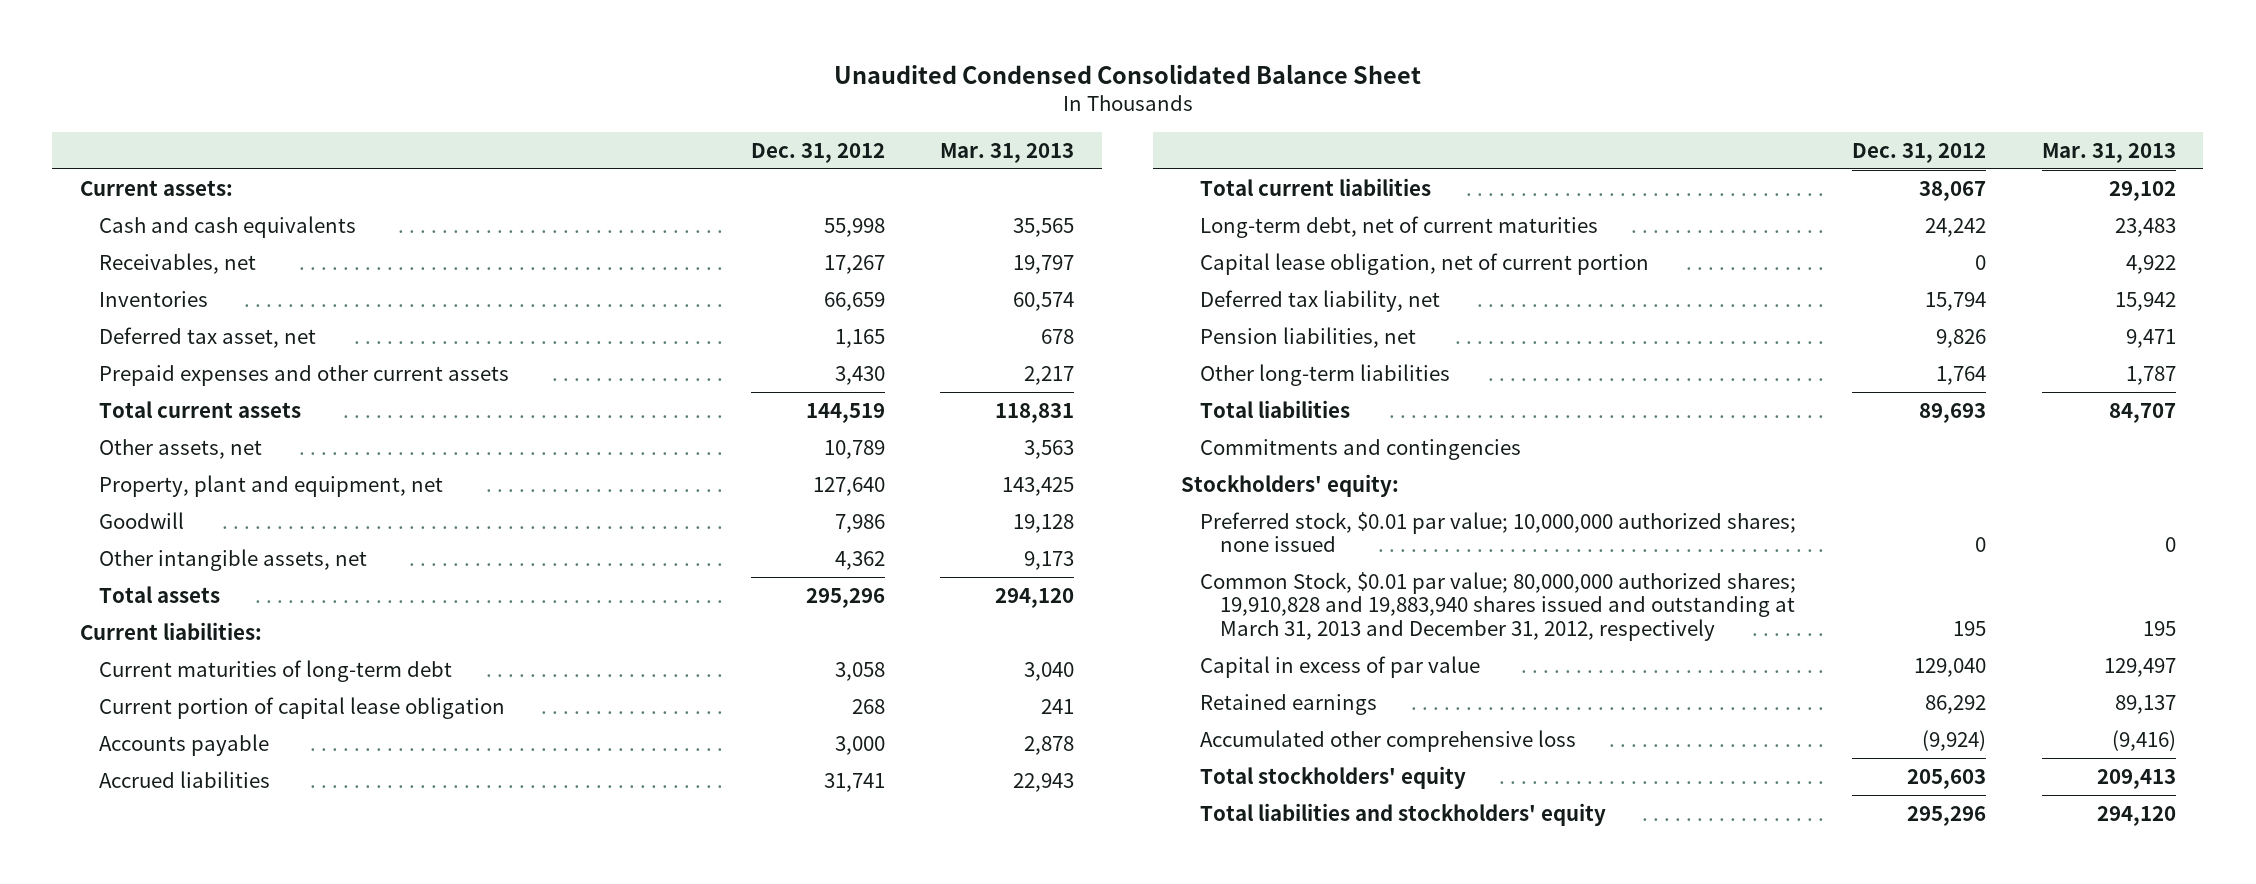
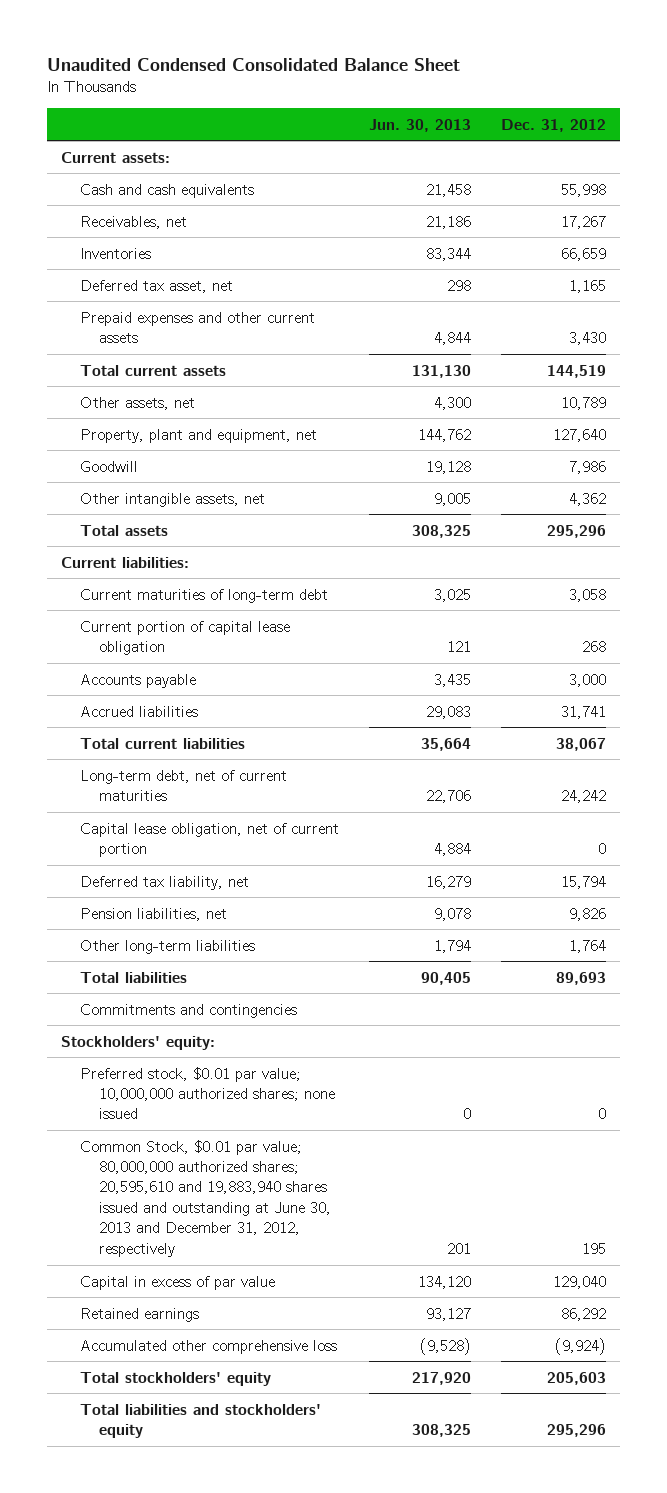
- | Dec. 31, 2012 | Mar. 31, 2013
+ | Jun. 30, 2013 | Dec. 31, 2012
- Common Stock, $0.01 par value; 80,000,000 authorized shares; 19,910,828 and 19,883,940 shares issued and outstanding at March 31, 2013 and December 31, 2012, respectively | 195 | 195
+ Common Stock, $0.01 par value; 80,000,000 authorized shares; 20,595,610 and 19,883,940 shares issued and outstanding at June 30, 2013 and December 31, 2012, respectively | 201 | 195

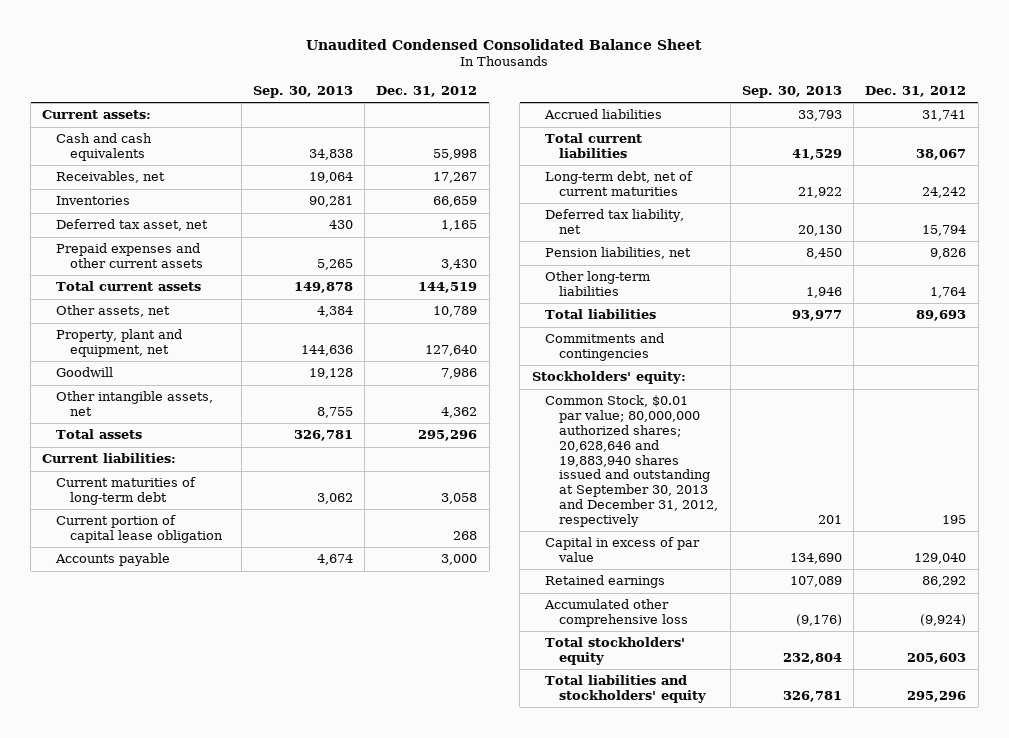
- | Jun. 30, 2013 | Dec. 31, 2012
+ | Sep. 30, 2013 | Dec. 31, 2012
- Capital lease obligation, net of current portion | 4,884 | 0
- Preferred stock, $0.01 par value; 10,000,000 authorized shares; none issued | 0 | 0
- Common Stock, $0.01 par value; 80,000,000 authorized shares; 20,595,610 and 19,883,940 shares issued and outstanding at June 30, 2013 and December 31, 2012, respectively | 201 | 195
+ Common Stock, $0.01 par value; 80,000,000 authorized shares; 20,628,646 and 19,883,940 shares issued and outstanding at September 30, 2013 and December 31, 2012, respectively | 201 | 195

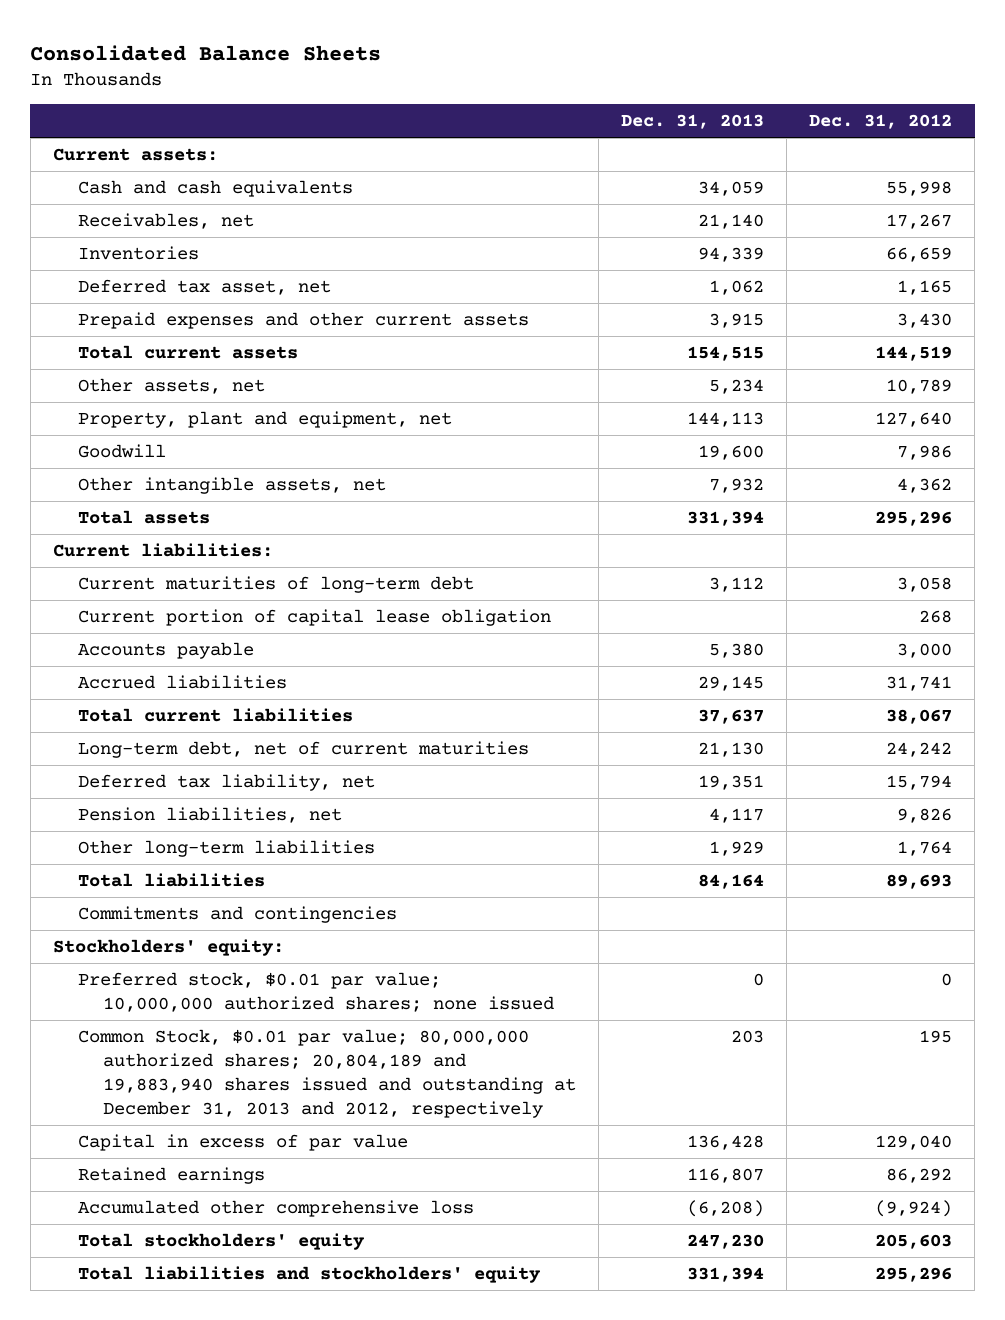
- Unaudited Condensed Consolidated Balance Sheet
+ Consolidated Balance Sheets
- | Sep. 30, 2013 | Dec. 31, 2012
+ | Dec. 31, 2013 | Dec. 31, 2012
- Common Stock, $0.01 par value; 80,000,000 authorized shares; 20,628,646 and 19,883,940 shares issued and outstanding at September 30, 2013 and December 31, 2012, respectively | 201 | 195
+ Preferred stock, $0.01 par value; 10,000,000 authorized shares; none issued | 0 | 0
+ Common Stock, $0.01 par value; 80,000,000 authorized shares; 20,804,189 and 19,883,940 shares issued and outstanding at December 31, 2013 and 2012, respectively | 203 | 195

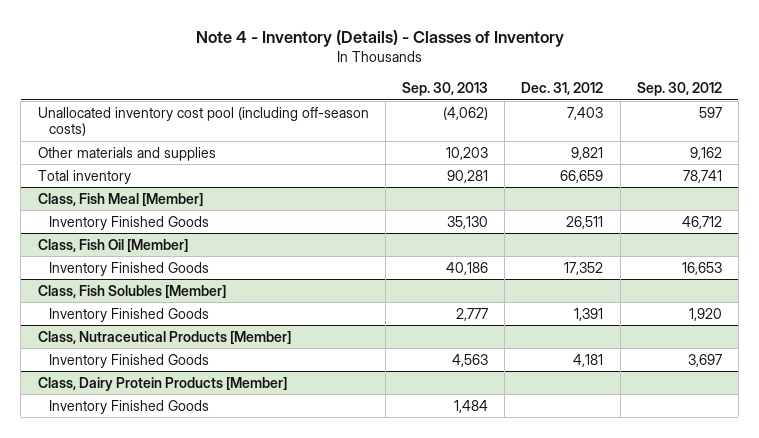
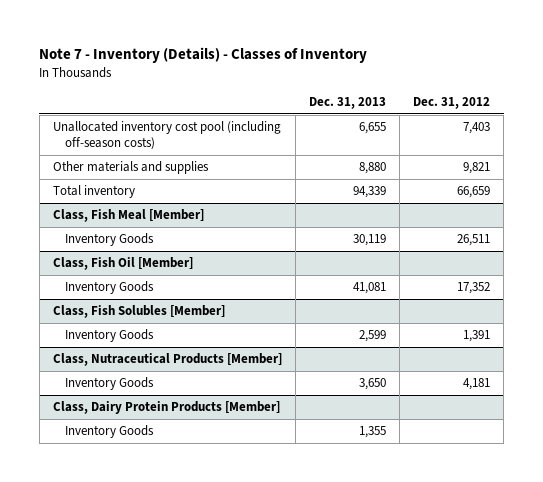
- Note 4 - Inventory (Details) - Classes of Inventory
+ Note 7 - Inventory (Details) - Classes of Inventory
- | Sep. 30, 2013 | Dec. 31, 2012 | Sep. 30, 2012
+ | Dec. 31, 2013 | Dec. 31, 2012
@ Class, Fish Meal [Member]
- Inventory Finished Goods | 35,130 | 26,511 | 46,712
+ Inventory Goods | 30,119 | 26,511
@ Class, Fish Oil [Member]
- Inventory Finished Goods | 40,186 | 17,352 | 16,653
+ Inventory Goods | 41,081 | 17,352
@ Class, Fish Solubles [Member]
- Inventory Finished Goods | 2,777 | 1,391 | 1,920
+ Inventory Goods | 2,599 | 1,391
@ Class, Nutraceutical Products [Member]
- Inventory Finished Goods | 4,563 | 4,181 | 3,697
+ Inventory Goods | 3,650 | 4,181
@ Class, Dairy Protein Products [Member]
- Inventory Finished Goods | 1,484 | |
+ Inventory Goods | 1,355 |

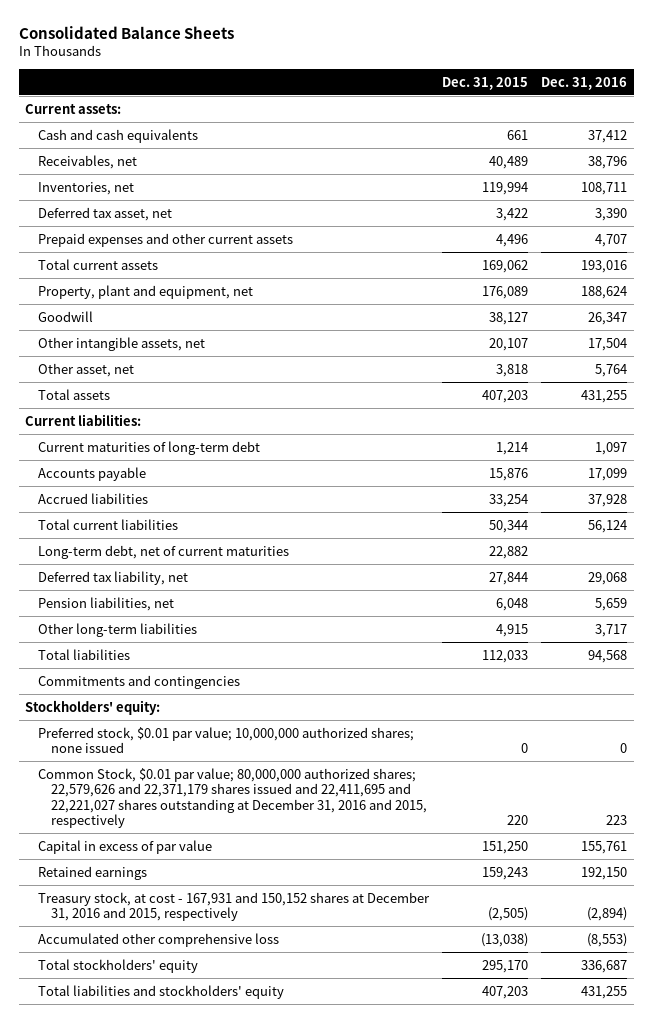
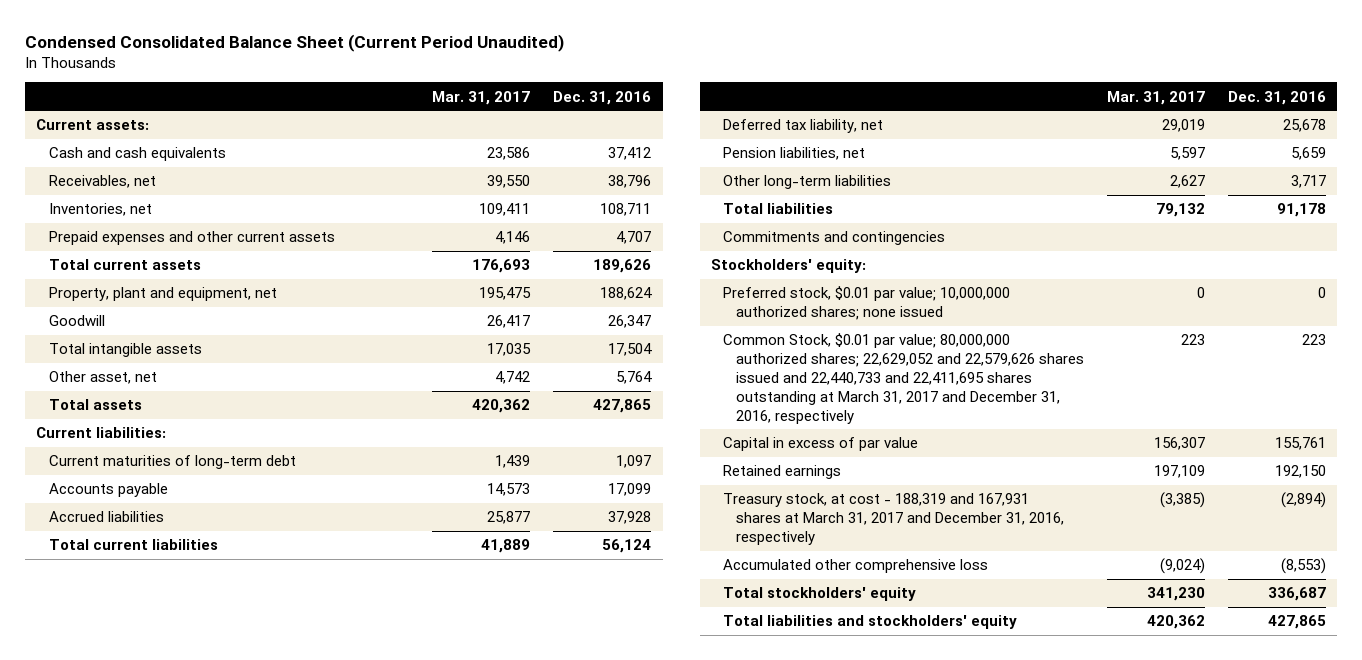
- Consolidated Balance Sheets
+ Condensed Consolidated Balance Sheet (Current Period Unaudited)
- | Dec. 31, 2015 | Dec. 31, 2016
+ | Mar. 31, 2017 | Dec. 31, 2016
- Deferred tax asset, net | 3,422 | 3,390
- Total current assets | 169,062 | 193,016
+ Total current assets | 176,693 | 189,626
- Other intangible assets, net | 20,107 | 17,504
+ Total intangible assets | 17,035 | 17,504
- Total assets | 407,203 | 431,255
+ Total assets | 420,362 | 427,865
- Long-term debt, net of current maturities | 22,882 |
- Deferred tax liability, net | 27,844 | 29,068
+ Deferred tax liability, net | 29,019 | 25,678
- Total liabilities | 112,033 | 94,568
+ Total liabilities | 79,132 | 91,178
- Common Stock, $0.01 par value; 80,000,000 authorized shares; 22,579,626 and 22,371,179 shares issued and 22,411,695 and 22,221,027 shares outstanding at December 31, 2016 and 2015, respectively | 220 | 223
+ Common Stock, $0.01 par value; 80,000,000 authorized shares; 22,629,052 and 22,579,626 shares issued and 22,440,733 and 22,411,695 shares outstanding at March 31, 2017 and December 31, 2016, respectively | 223 | 223
- Treasury stock, at cost - 167,931 and 150,152 shares at December 31, 2016 and 2015, respectively | (2,505) | (2,894)
+ Treasury stock, at cost - 188,319 and 167,931 shares at March 31, 2017 and December 31, 2016, respectively | (3,385) | (2,894)
- Total liabilities and stockholders' equity | 407,203 | 431,255
+ Total liabilities and stockholders' equity | 420,362 | 427,865

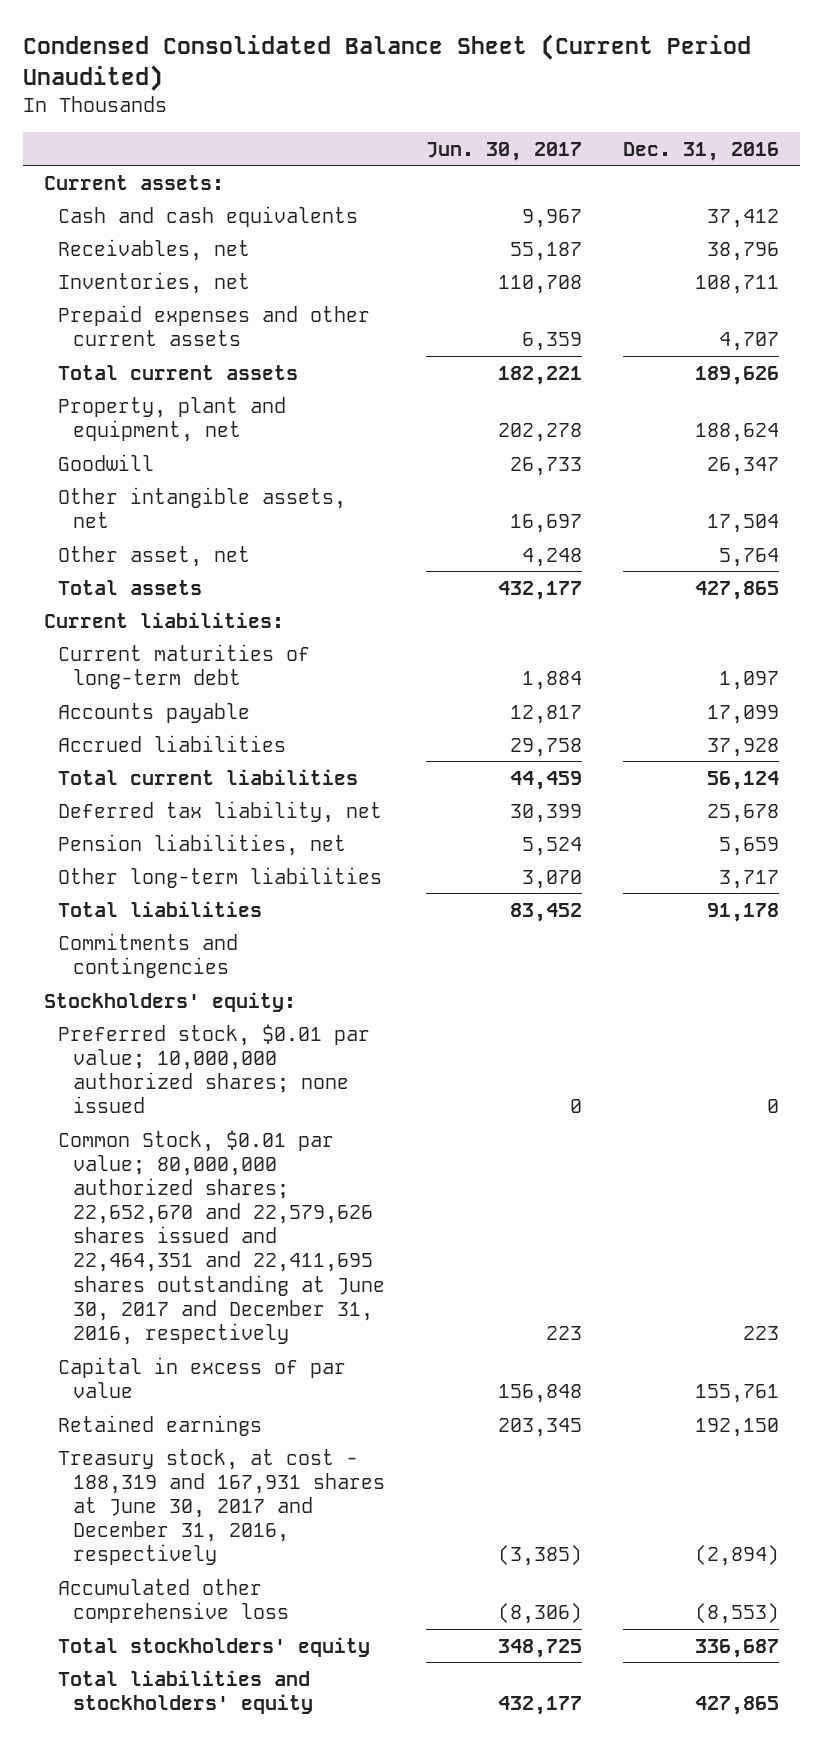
- | Mar. 31, 2017 | Dec. 31, 2016
+ | Jun. 30, 2017 | Dec. 31, 2016
- Total intangible assets | 17,035 | 17,504
+ Other intangible assets, net | 16,697 | 17,504
- Common Stock, $0.01 par value; 80,000,000 authorized shares; 22,629,052 and 22,579,626 shares issued and 22,440,733 and 22,411,695 shares outstanding at March 31, 2017 and December 31, 2016, respectively | 223 | 223
+ Common Stock, $0.01 par value; 80,000,000 authorized shares; 22,652,670 and 22,579,626 shares issued and 22,464,351 and 22,411,695 shares outstanding at June 30, 2017 and December 31, 2016, respectively | 223 | 223
- Treasury stock, at cost - 188,319 and 167,931 shares at March 31, 2017 and December 31, 2016, respectively | (3,385) | (2,894)
+ Treasury stock, at cost - 188,319 and 167,931 shares at June 30, 2017 and December 31, 2016, respectively | (3,385) | (2,894)

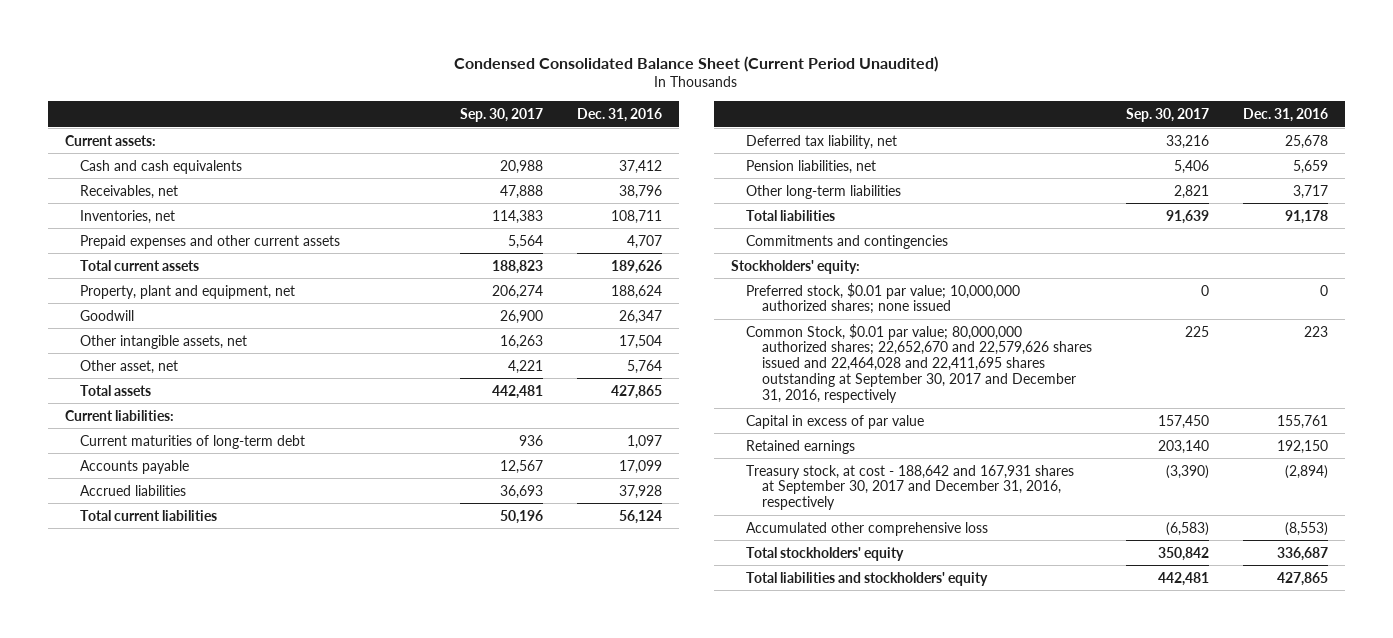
- | Jun. 30, 2017 | Dec. 31, 2016
+ | Sep. 30, 2017 | Dec. 31, 2016
- Common Stock, $0.01 par value; 80,000,000 authorized shares; 22,652,670 and 22,579,626 shares issued and 22,464,351 and 22,411,695 shares outstanding at June 30, 2017 and December 31, 2016, respectively | 223 | 223
+ Common Stock, $0.01 par value; 80,000,000 authorized shares; 22,652,670 and 22,579,626 shares issued and 22,464,028 and 22,411,695 shares outstanding at September 30, 2017 and December 31, 2016, respectively | 225 | 223
- Treasury stock, at cost - 188,319 and 167,931 shares at June 30, 2017 and December 31, 2016, respectively | (3,385) | (2,894)
+ Treasury stock, at cost - 188,642 and 167,931 shares at September 30, 2017 and December 31, 2016, respectively | (3,390) | (2,894)

